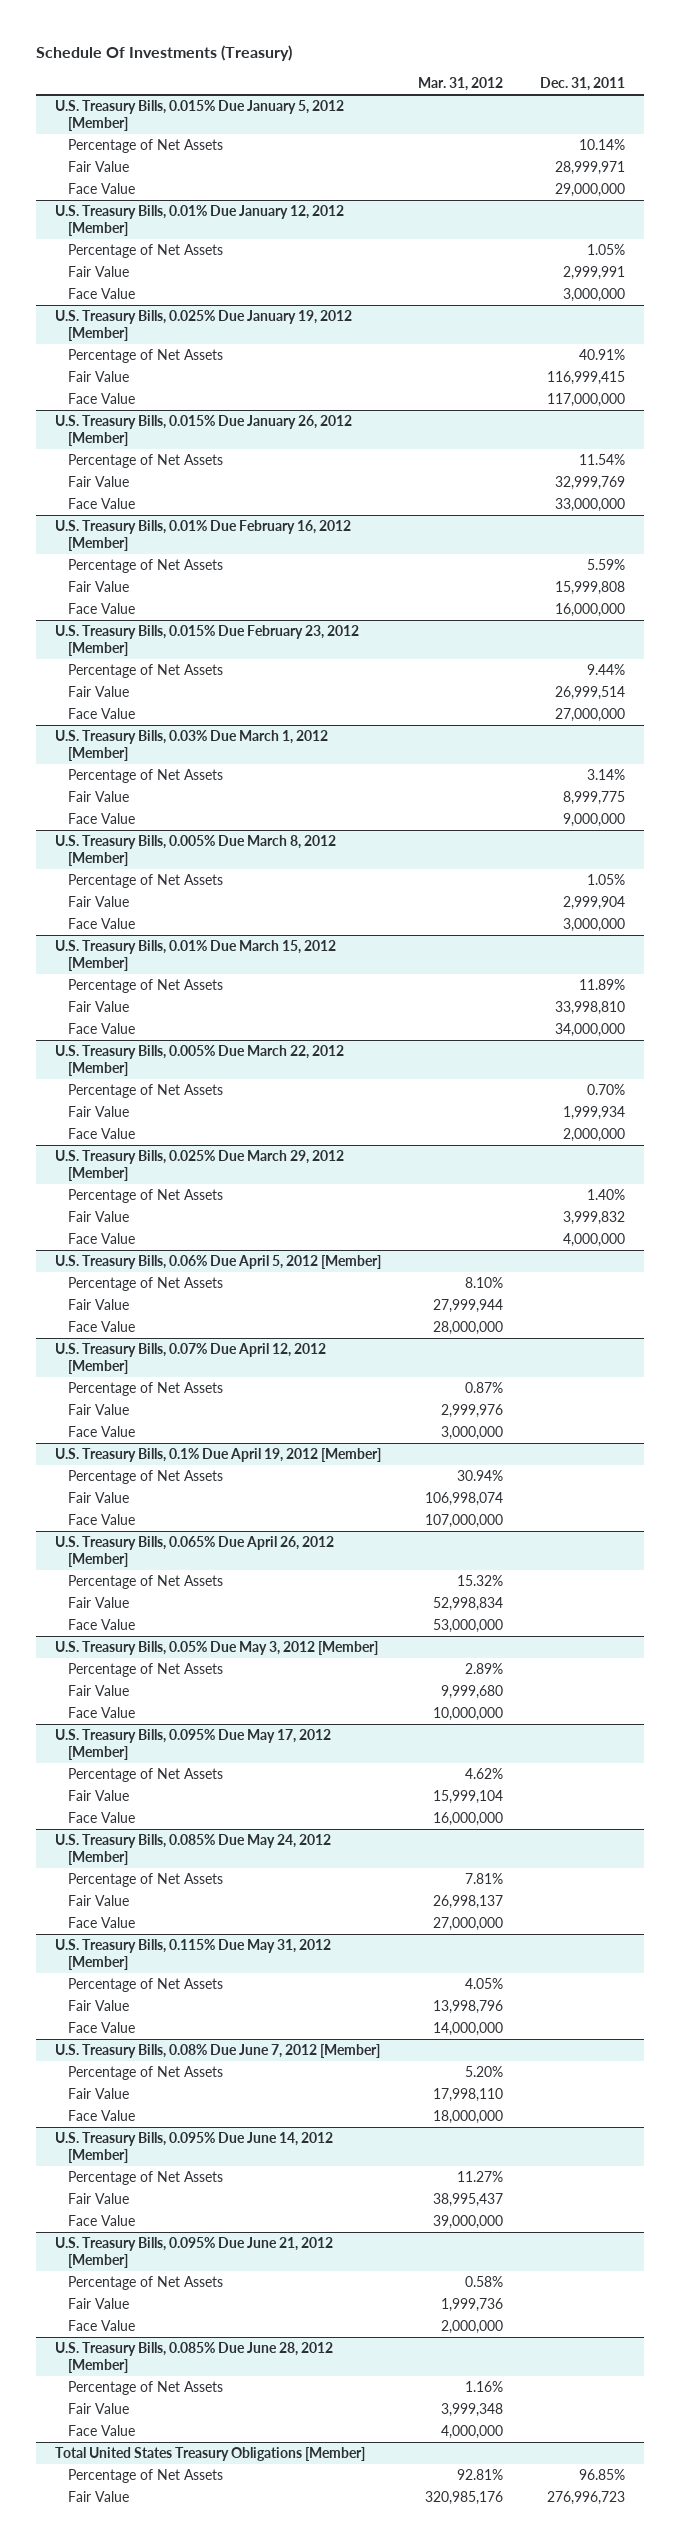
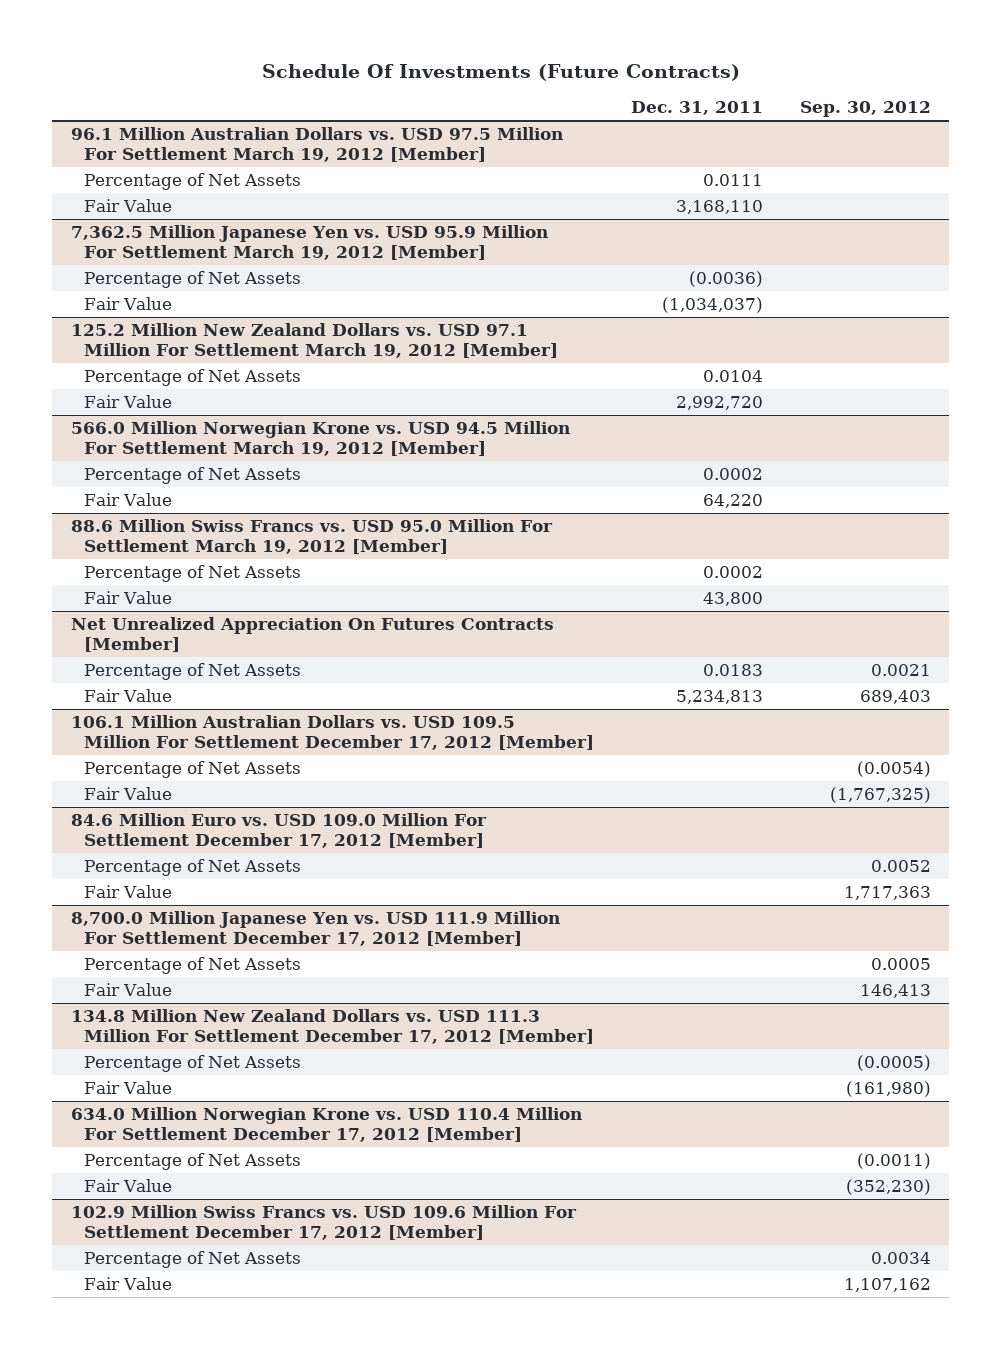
- Schedule Of Investments (Treasury)
+ Schedule Of Investments (Future Contracts)
- | Mar. 31, 2012 | Dec. 31, 2011
+ | Dec. 31, 2011 | Sep. 30, 2012
- U.S. Treasury Bills, 0.015% Due January 5, 2012 [Member]
- Percentage of Net Assets | | 10.14%
- Fair Value | | 28,999,971
- Face Value | | 29,000,000
- U.S. Treasury Bills, 0.01% Due January 12, 2012 [Member]
- Percentage of Net Assets | | 1.05%
- Fair Value | | 2,999,991
- Face Value | | 3,000,000
- U.S. Treasury Bills, 0.025% Due January 19, 2012 [Member]
- Percentage of Net Assets | | 40.91%
- Fair Value | | 116,999,415
- Face Value | | 117,000,000
- U.S. Treasury Bills, 0.015% Due January 26, 2012 [Member]
- Percentage of Net Assets | | 11.54%
- Fair Value | | 32,999,769
- Face Value | | 33,000,000
- U.S. Treasury Bills, 0.01% Due February 16, 2012 [Member]
- Percentage of Net Assets | | 5.59%
- Fair Value | | 15,999,808
- Face Value | | 16,000,000
- U.S. Treasury Bills, 0.015% Due February 23, 2012 [Member]
- Percentage of Net Assets | | 9.44%
- Fair Value | | 26,999,514
- Face Value | | 27,000,000
- U.S. Treasury Bills, 0.03% Due March 1, 2012 [Member]
- Percentage of Net Assets | | 3.14%
- Fair Value | | 8,999,775
- Face Value | | 9,000,000
- U.S. Treasury Bills, 0.005% Due March 8, 2012 [Member]
- Percentage of Net Assets | | 1.05%
- Fair Value | | 2,999,904
- Face Value | | 3,000,000
- U.S. Treasury Bills, 0.01% Due March 15, 2012 [Member]
- Percentage of Net Assets | | 11.89%
- Fair Value | | 33,998,810
- Face Value | | 34,000,000
- U.S. Treasury Bills, 0.005% Due March 22, 2012 [Member]
- Percentage of Net Assets | | 0.70%
- Fair Value | | 1,999,934
- Face Value | | 2,000,000
- U.S. Treasury Bills, 0.025% Due March 29, 2012 [Member]
- Percentage of Net Assets | | 1.40%
- Fair Value | | 3,999,832
- Face Value | | 4,000,000
- U.S. Treasury Bills, 0.06% Due April 5, 2012 [Member]
- Percentage of Net Assets | 8.10% |
- Fair Value | 27,999,944 |
- Face Value | 28,000,000 |
- U.S. Treasury Bills, 0.07% Due April 12, 2012 [Member]
- Percentage of Net Assets | 0.87% |
- Fair Value | 2,999,976 |
- Face Value | 3,000,000 |
- U.S. Treasury Bills, 0.1% Due April 19, 2012 [Member]
- Percentage of Net Assets | 30.94% |
- Fair Value | 106,998,074 |
- Face Value | 107,000,000 |
- U.S. Treasury Bills, 0.065% Due April 26, 2012 [Member]
- Percentage of Net Assets | 15.32% |
- Fair Value | 52,998,834 |
- Face Value | 53,000,000 |
- U.S. Treasury Bills, 0.05% Due May 3, 2012 [Member]
- Percentage of Net Assets | 2.89% |
- Fair Value | 9,999,680 |
- Face Value | 10,000,000 |
- U.S. Treasury Bills, 0.095% Due May 17, 2012 [Member]
- Percentage of Net Assets | 4.62% |
- Fair Value | 15,999,104 |
- Face Value | 16,000,000 |
- U.S. Treasury Bills, 0.085% Due May 24, 2012 [Member]
- Percentage of Net Assets | 7.81% |
- Fair Value | 26,998,137 |
- Face Value | 27,000,000 |
- U.S. Treasury Bills, 0.115% Due May 31, 2012 [Member]
- Percentage of Net Assets | 4.05% |
- Fair Value | 13,998,796 |
- Face Value | 14,000,000 |
- U.S. Treasury Bills, 0.08% Due June 7, 2012 [Member]
- Percentage of Net Assets | 5.20% |
- Fair Value | 17,998,110 |
- Face Value | 18,000,000 |
- U.S. Treasury Bills, 0.095% Due June 14, 2012 [Member]
- Percentage of Net Assets | 11.27% |
- Fair Value | 38,995,437 |
- Face Value | 39,000,000 |
- U.S. Treasury Bills, 0.095% Due June 21, 2012 [Member]
- Percentage of Net Assets | 0.58% |
- Fair Value | 1,999,736 |
- Face Value | 2,000,000 |
- U.S. Treasury Bills, 0.085% Due June 28, 2012 [Member]
- Percentage of Net Assets | 1.16% |
- Fair Value | 3,999,348 |
- Face Value | 4,000,000 |
- Total United States Treasury Obligations [Member]
- Percentage of Net Assets | 92.81% | 96.85%
- Fair Value | 320,985,176 | 276,996,723
+ 96.1 Million Australian Dollars vs. USD 97.5 Million For Settlement March 19, 2012 [Member]
+ Percentage of Net Assets | 0.0111 |
+ Fair Value | 3,168,110 |
+ 7,362.5 Million Japanese Yen vs. USD 95.9 Million For Settlement March 19, 2012 [Member]
+ Percentage of Net Assets | (0.0036) |
+ Fair Value | (1,034,037) |
+ 125.2 Million New Zealand Dollars vs. USD 97.1 Million For Settlement March 19, 2012 [Member]
+ Percentage of Net Assets | 0.0104 |
+ Fair Value | 2,992,720 |
+ 566.0 Million Norwegian Krone vs. USD 94.5 Million For Settlement March 19, 2012 [Member]
+ Percentage of Net Assets | 0.0002 |
+ Fair Value | 64,220 |
+ 88.6 Million Swiss Francs vs. USD 95.0 Million For Settlement March 19, 2012 [Member]
+ Percentage of Net Assets | 0.0002 |
+ Fair Value | 43,800 |
+ Net Unrealized Appreciation On Futures Contracts [Member]
+ Percentage of Net Assets | 0.0183 | 0.0021
+ Fair Value | 5,234,813 | 689,403
+ 106.1 Million Australian Dollars vs. USD 109.5 Million For Settlement December 17, 2012 [Member]
+ Percentage of Net Assets | | (0.0054)
+ Fair Value | | (1,767,325)
+ 84.6 Million Euro vs. USD 109.0 Million For Settlement December 17, 2012 [Member]
+ Percentage of Net Assets | | 0.0052
+ Fair Value | | 1,717,363
+ 8,700.0 Million Japanese Yen vs. USD 111.9 Million For Settlement December 17, 2012 [Member]
+ Percentage of Net Assets | | 0.0005
+ Fair Value | | 146,413
+ 134.8 Million New Zealand Dollars vs. USD 111.3 Million For Settlement December 17, 2012 [Member]
+ Percentage of Net Assets | | (0.0005)
+ Fair Value | | (161,980)
+ 634.0 Million Norwegian Krone vs. USD 110.4 Million For Settlement December 17, 2012 [Member]
+ Percentage of Net Assets | | (0.0011)
+ Fair Value | | (352,230)
+ 102.9 Million Swiss Francs vs. USD 109.6 Million For Settlement December 17, 2012 [Member]
+ Percentage of Net Assets | | 0.0034
+ Fair Value | | 1,107,162

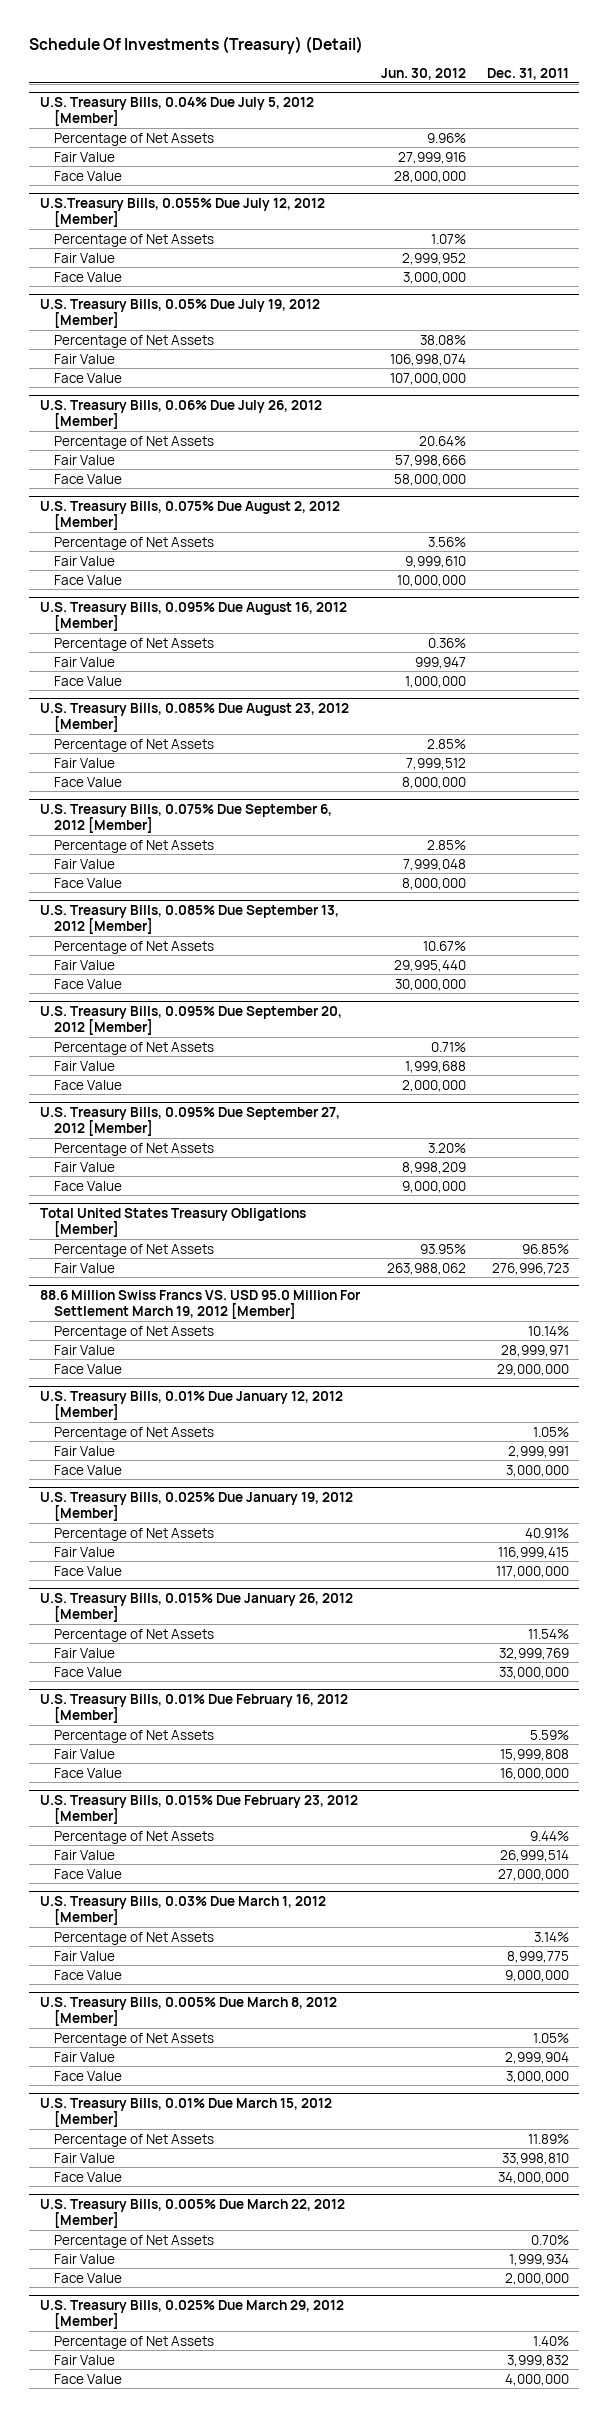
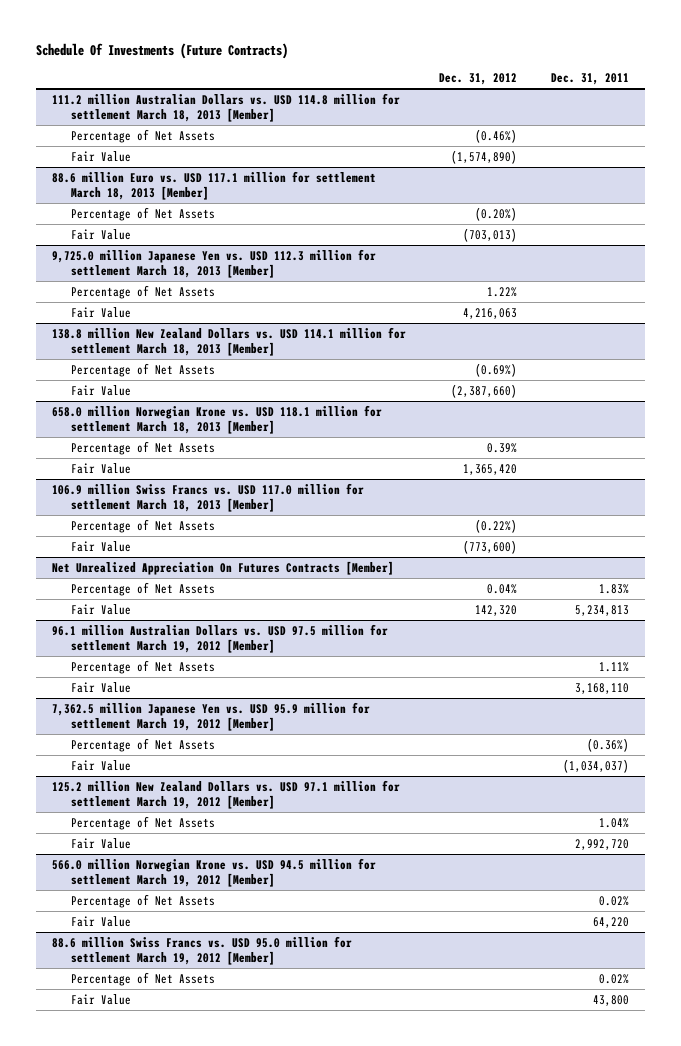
- Schedule Of Investments (Treasury) (Detail)
+ Schedule Of Investments (Future Contracts)
- | Jun. 30, 2012 | Dec. 31, 2011
+ | Dec. 31, 2012 | Dec. 31, 2011
- U.S. Treasury Bills, 0.04% Due July 5, 2012 [Member]
- Percentage of Net Assets | 9.96% |
- Fair Value | 27,999,916 |
- Face Value | 28,000,000 |
- U.S.Treasury Bills, 0.055% Due July 12, 2012 [Member]
- Percentage of Net Assets | 1.07% |
- Fair Value | 2,999,952 |
- Face Value | 3,000,000 |
- U.S. Treasury Bills, 0.05% Due July 19, 2012 [Member]
- Percentage of Net Assets | 38.08% |
- Fair Value | 106,998,074 |
- Face Value | 107,000,000 |
- U.S. Treasury Bills, 0.06% Due July 26, 2012 [Member]
- Percentage of Net Assets | 20.64% |
- Fair Value | 57,998,666 |
- Face Value | 58,000,000 |
- U.S. Treasury Bills, 0.075% Due August 2, 2012 [Member]
- Percentage of Net Assets | 3.56% |
- Fair Value | 9,999,610 |
- Face Value | 10,000,000 |
- U.S. Treasury Bills, 0.095% Due August 16, 2012 [Member]
- Percentage of Net Assets | 0.36% |
- Fair Value | 999,947 |
- Face Value | 1,000,000 |
- U.S. Treasury Bills, 0.085% Due August 23, 2012 [Member]
- Percentage of Net Assets | 2.85% |
- Fair Value | 7,999,512 |
- Face Value | 8,000,000 |
- U.S. Treasury Bills, 0.075% Due September 6, 2012 [Member]
- Percentage of Net Assets | 2.85% |
- Fair Value | 7,999,048 |
- Face Value | 8,000,000 |
- U.S. Treasury Bills, 0.085% Due September 13, 2012 [Member]
- Percentage of Net Assets | 10.67% |
- Fair Value | 29,995,440 |
- Face Value | 30,000,000 |
- U.S. Treasury Bills, 0.095% Due September 20, 2012 [Member]
- Percentage of Net Assets | 0.71% |
- Fair Value | 1,999,688 |
- Face Value | 2,000,000 |
- U.S. Treasury Bills, 0.095% Due September 27, 2012 [Member]
- Percentage of Net Assets | 3.20% |
- Fair Value | 8,998,209 |
- Face Value | 9,000,000 |
- Total United States Treasury Obligations [Member]
- Percentage of Net Assets | 93.95% | 96.85%
- Fair Value | 263,988,062 | 276,996,723
- 88.6 Million Swiss Francs VS. USD 95.0 Million For Settlement March 19, 2012 [Member]
- Percentage of Net Assets | | 10.14%
- Fair Value | | 28,999,971
- Face Value | | 29,000,000
- U.S. Treasury Bills, 0.01% Due January 12, 2012 [Member]
- Percentage of Net Assets | | 1.05%
- Fair Value | | 2,999,991
- Face Value | | 3,000,000
- U.S. Treasury Bills, 0.025% Due January 19, 2012 [Member]
- Percentage of Net Assets | | 40.91%
- Fair Value | | 116,999,415
- Face Value | | 117,000,000
- U.S. Treasury Bills, 0.015% Due January 26, 2012 [Member]
- Percentage of Net Assets | | 11.54%
- Fair Value | | 32,999,769
- Face Value | | 33,000,000
- U.S. Treasury Bills, 0.01% Due February 16, 2012 [Member]
- Percentage of Net Assets | | 5.59%
- Fair Value | | 15,999,808
- Face Value | | 16,000,000
- U.S. Treasury Bills, 0.015% Due February 23, 2012 [Member]
- Percentage of Net Assets | | 9.44%
- Fair Value | | 26,999,514
- Face Value | | 27,000,000
- U.S. Treasury Bills, 0.03% Due March 1, 2012 [Member]
- Percentage of Net Assets | | 3.14%
- Fair Value | | 8,999,775
- Face Value | | 9,000,000
- U.S. Treasury Bills, 0.005% Due March 8, 2012 [Member]
- Percentage of Net Assets | | 1.05%
- Fair Value | | 2,999,904
- Face Value | | 3,000,000
- U.S. Treasury Bills, 0.01% Due March 15, 2012 [Member]
- Percentage of Net Assets | | 11.89%
- Fair Value | | 33,998,810
- Face Value | | 34,000,000
- U.S. Treasury Bills, 0.005% Due March 22, 2012 [Member]
- Percentage of Net Assets | | 0.70%
- Fair Value | | 1,999,934
- Face Value | | 2,000,000
- U.S. Treasury Bills, 0.025% Due March 29, 2012 [Member]
- Percentage of Net Assets | | 1.40%
- Fair Value | | 3,999,832
- Face Value | | 4,000,000
+ 111.2 million Australian Dollars vs. USD 114.8 million for settlement March 18, 2013 [Member]
+ Percentage of Net Assets | (0.46%) |
+ Fair Value | (1,574,890) |
+ 88.6 million Euro vs. USD 117.1 million for settlement March 18, 2013 [Member]
+ Percentage of Net Assets | (0.20%) |
+ Fair Value | (703,013) |
+ 9,725.0 million Japanese Yen vs. USD 112.3 million for settlement March 18, 2013 [Member]
+ Percentage of Net Assets | 1.22% |
+ Fair Value | 4,216,063 |
+ 138.8 million New Zealand Dollars vs. USD 114.1 million for settlement March 18, 2013 [Member]
+ Percentage of Net Assets | (0.69%) |
+ Fair Value | (2,387,660) |
+ 658.0 million Norwegian Krone vs. USD 118.1 million for settlement March 18, 2013 [Member]
+ Percentage of Net Assets | 0.39% |
+ Fair Value | 1,365,420 |
+ 106.9 million Swiss Francs vs. USD 117.0 million for settlement March 18, 2013 [Member]
+ Percentage of Net Assets | (0.22%) |
+ Fair Value | (773,600) |
+ Net Unrealized Appreciation On Futures Contracts [Member]
+ Percentage of Net Assets | 0.04% | 1.83%
+ Fair Value | 142,320 | 5,234,813
+ 96.1 million Australian Dollars vs. USD 97.5 million for settlement March 19, 2012 [Member]
+ Percentage of Net Assets | | 1.11%
+ Fair Value | | 3,168,110
+ 7,362.5 million Japanese Yen vs. USD 95.9 million for settlement March 19, 2012 [Member]
+ Percentage of Net Assets | | (0.36%)
+ Fair Value | | (1,034,037)
+ 125.2 million New Zealand Dollars vs. USD 97.1 million for settlement March 19, 2012 [Member]
+ Percentage of Net Assets | | 1.04%
+ Fair Value | | 2,992,720
+ 566.0 million Norwegian Krone vs. USD 94.5 million for settlement March 19, 2012 [Member]
+ Percentage of Net Assets | | 0.02%
+ Fair Value | | 64,220
+ 88.6 million Swiss Francs vs. USD 95.0 million for settlement March 19, 2012 [Member]
+ Percentage of Net Assets | | 0.02%
+ Fair Value | | 43,800

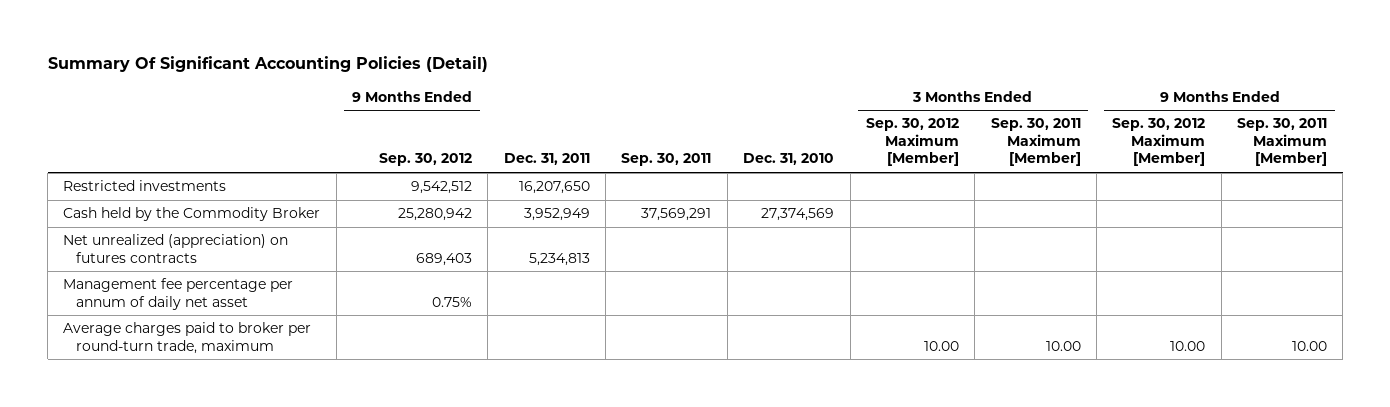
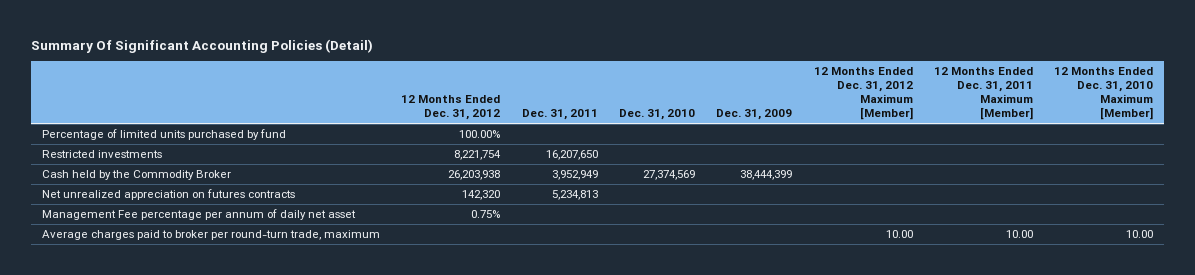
- | 9 Months Ended Sep. 30, 2012 | Dec. 31, 2011 | Sep. 30, 2011 | Dec. 31, 2010 | 3 Months Ended Sep. 30, 2012 Maximum [Member] | 3 Months Ended Sep. 30, 2011 Maximum [Member] | 9 Months Ended Sep. 30, 2012 Maximum [Member] | 9 Months Ended Sep. 30, 2011 Maximum [Member]
+ | 12 Months Ended Dec. 31, 2012 | Dec. 31, 2011 | Dec. 31, 2010 | Dec. 31, 2009 | 12 Months Ended Dec. 31, 2012 Maximum [Member] | 12 Months Ended Dec. 31, 2011 Maximum [Member] | 12 Months Ended Dec. 31, 2010 Maximum [Member]
+ Percentage of limited units purchased by fund | 100.00% | | | | | |
- Net unrealized (appreciation) on futures contracts | 689,403 | 5,234,813 | | | | | |
- Management fee percentage per annum of daily net asset | 0.75% | | | | | | |
+ Net unrealized appreciation on futures contracts | 142,320 | 5,234,813 | | | | |
+ Management Fee percentage per annum of daily net asset | 0.75% | | | | | |

